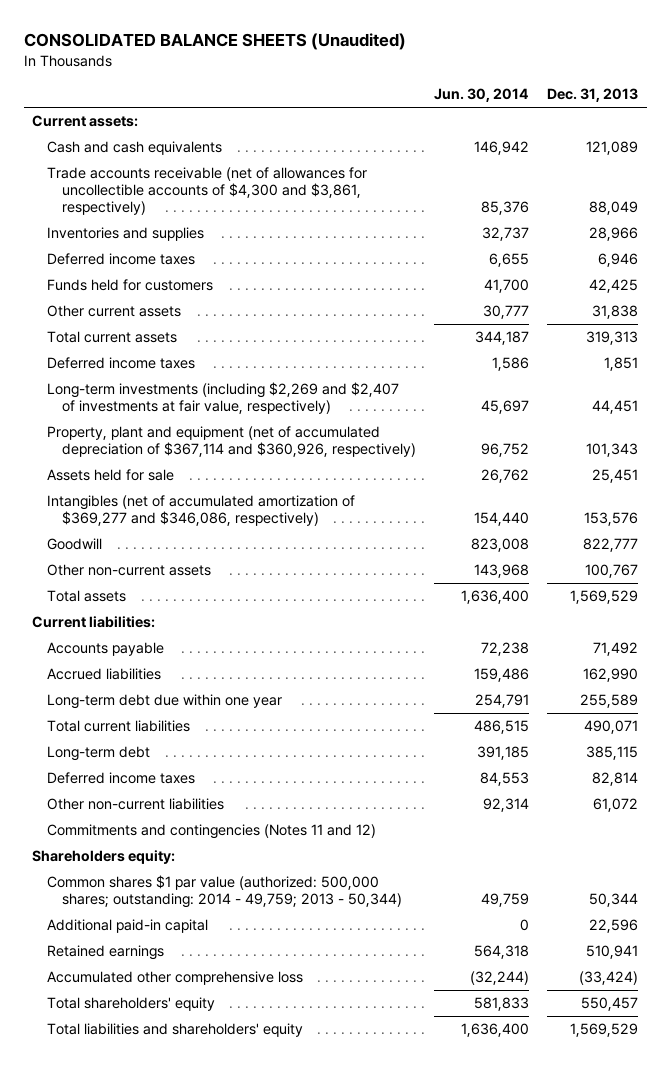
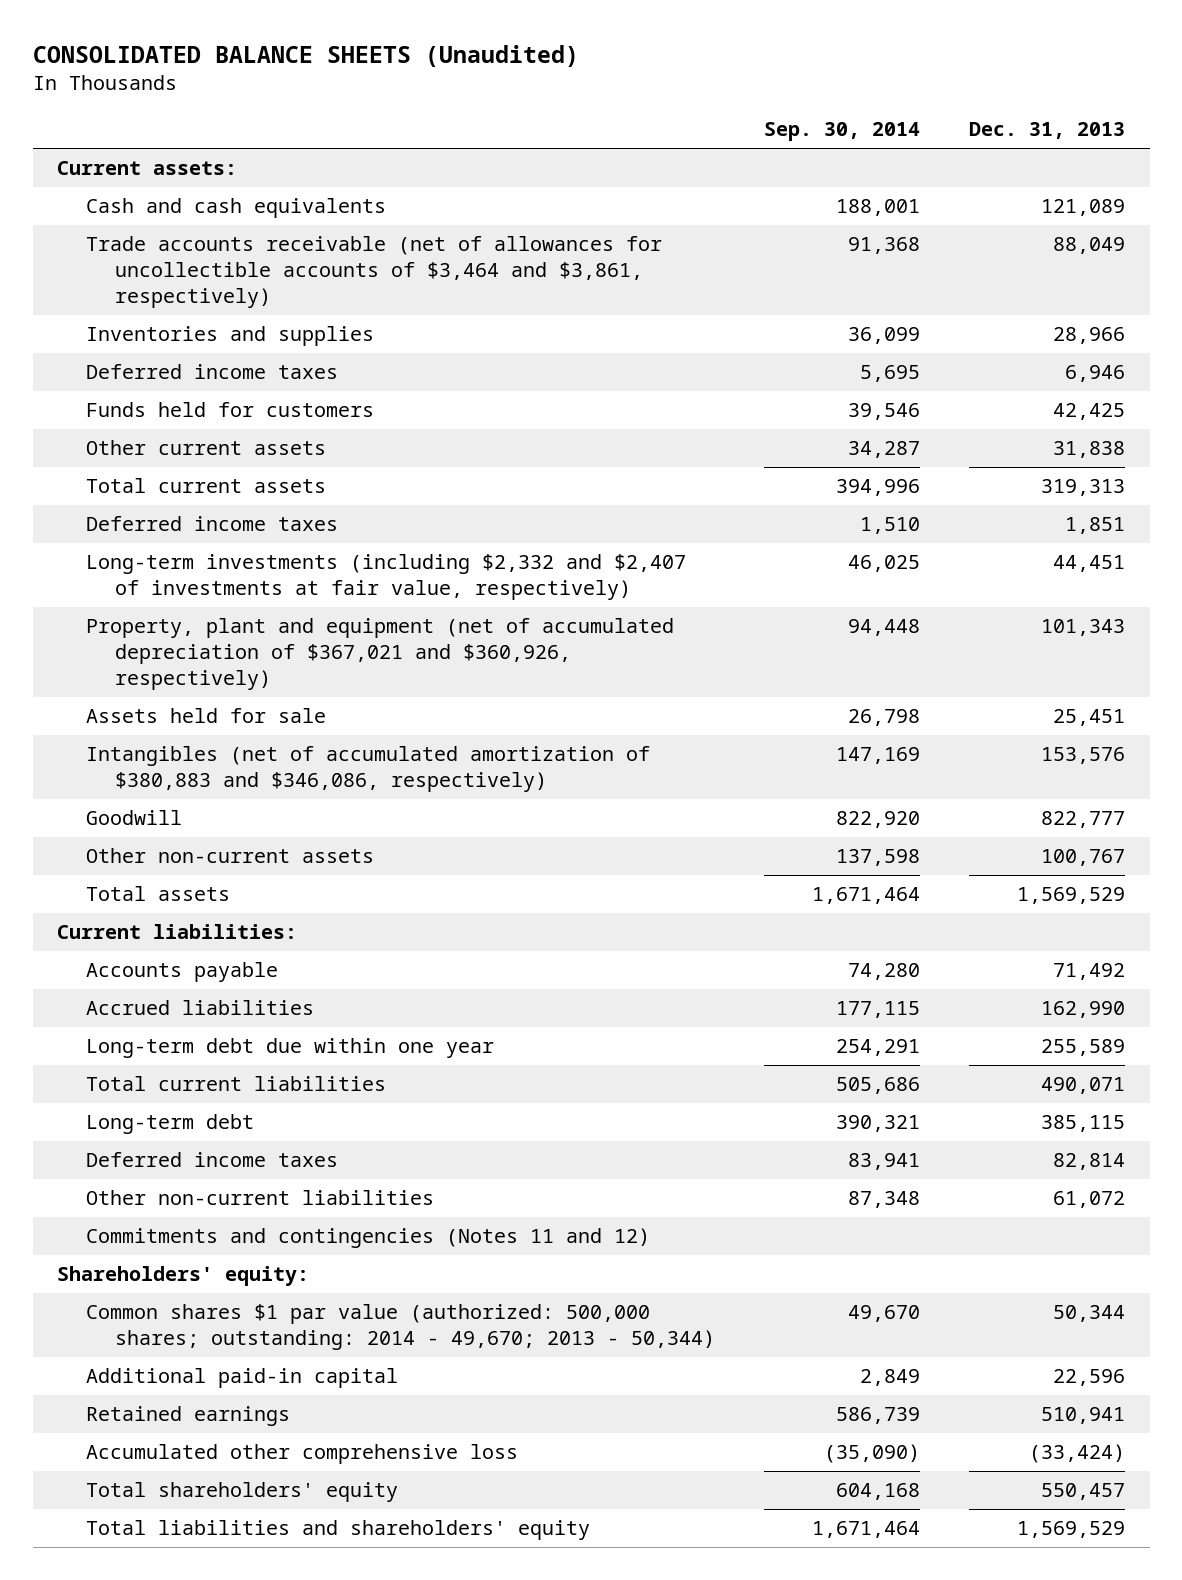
- | Jun. 30, 2014 | Dec. 31, 2013
+ | Sep. 30, 2014 | Dec. 31, 2013
- Trade accounts receivable (net of allowances for uncollectible accounts of $4,300 and $3,861, respectively) | 85,376 | 88,049
+ Trade accounts receivable (net of allowances for uncollectible accounts of $3,464 and $3,861, respectively) | 91,368 | 88,049
- Long-term investments (including $2,269 and $2,407 of investments at fair value, respectively) | 45,697 | 44,451
- Property, plant and equipment (net of accumulated depreciation of $367,114 and $360,926, respectively) | 96,752 | 101,343
+ Long-term investments (including $2,332 and $2,407 of investments at fair value, respectively) | 46,025 | 44,451
+ Property, plant and equipment (net of accumulated depreciation of $367,021 and $360,926, respectively) | 94,448 | 101,343
- Intangibles (net of accumulated amortization of $369,277 and $346,086, respectively) | 154,440 | 153,576
+ Intangibles (net of accumulated amortization of $380,883 and $346,086, respectively) | 147,169 | 153,576
- Shareholders equity:
- Common shares $1 par value (authorized: 500,000 shares; outstanding: 2014 - 49,759; 2013 - 50,344) | 49,759 | 50,344
+ Shareholders' equity:
+ Common shares $1 par value (authorized: 500,000 shares; outstanding: 2014 - 49,670; 2013 - 50,344) | 49,670 | 50,344

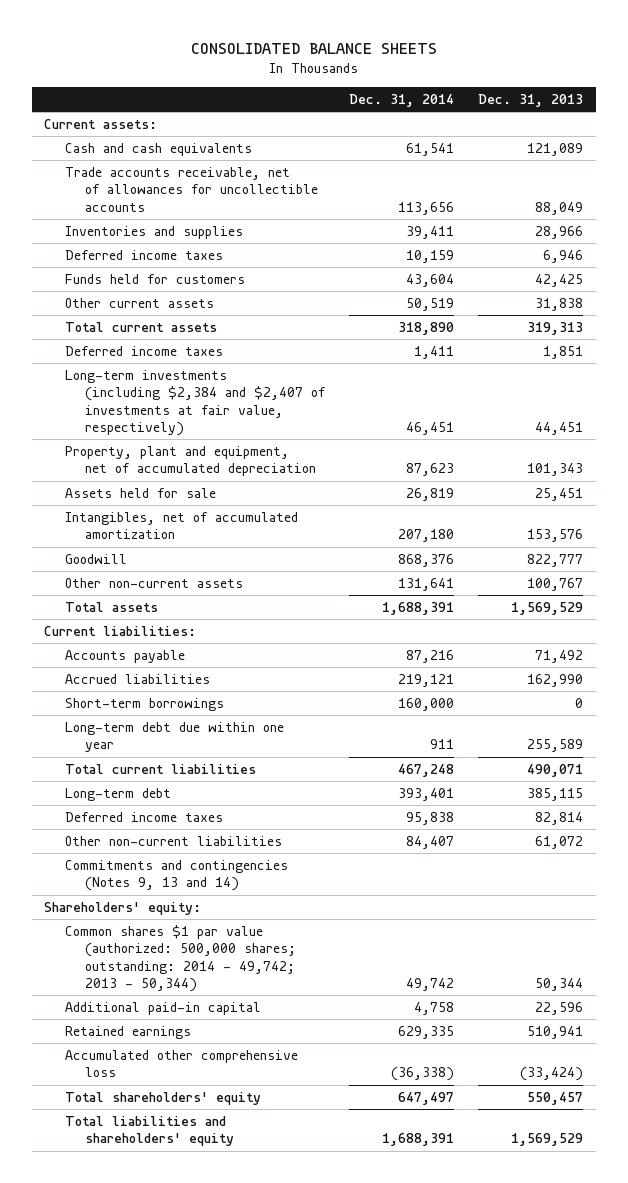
- CONSOLIDATED BALANCE SHEETS (Unaudited)
+ CONSOLIDATED BALANCE SHEETS
- | Sep. 30, 2014 | Dec. 31, 2013
+ | Dec. 31, 2014 | Dec. 31, 2013
- Trade accounts receivable (net of allowances for uncollectible accounts of $3,464 and $3,861, respectively) | 91,368 | 88,049
+ Trade accounts receivable, net of allowances for uncollectible accounts | 113,656 | 88,049
- Long-term investments (including $2,332 and $2,407 of investments at fair value, respectively) | 46,025 | 44,451
- Property, plant and equipment (net of accumulated depreciation of $367,021 and $360,926, respectively) | 94,448 | 101,343
+ Long-term investments (including $2,384 and $2,407 of investments at fair value, respectively) | 46,451 | 44,451
+ Property, plant and equipment, net of accumulated depreciation | 87,623 | 101,343
- Intangibles (net of accumulated amortization of $380,883 and $346,086, respectively) | 147,169 | 153,576
+ Intangibles, net of accumulated amortization | 207,180 | 153,576
+ Short-term borrowings | 160,000 | 0
- Commitments and contingencies (Notes 11 and 12)
+ Commitments and contingencies (Notes 9, 13 and 14)
- Common shares $1 par value (authorized: 500,000 shares; outstanding: 2014 - 49,670; 2013 - 50,344) | 49,670 | 50,344
+ Common shares $1 par value (authorized: 500,000 shares; outstanding: 2014 - 49,742; 2013 - 50,344) | 49,742 | 50,344

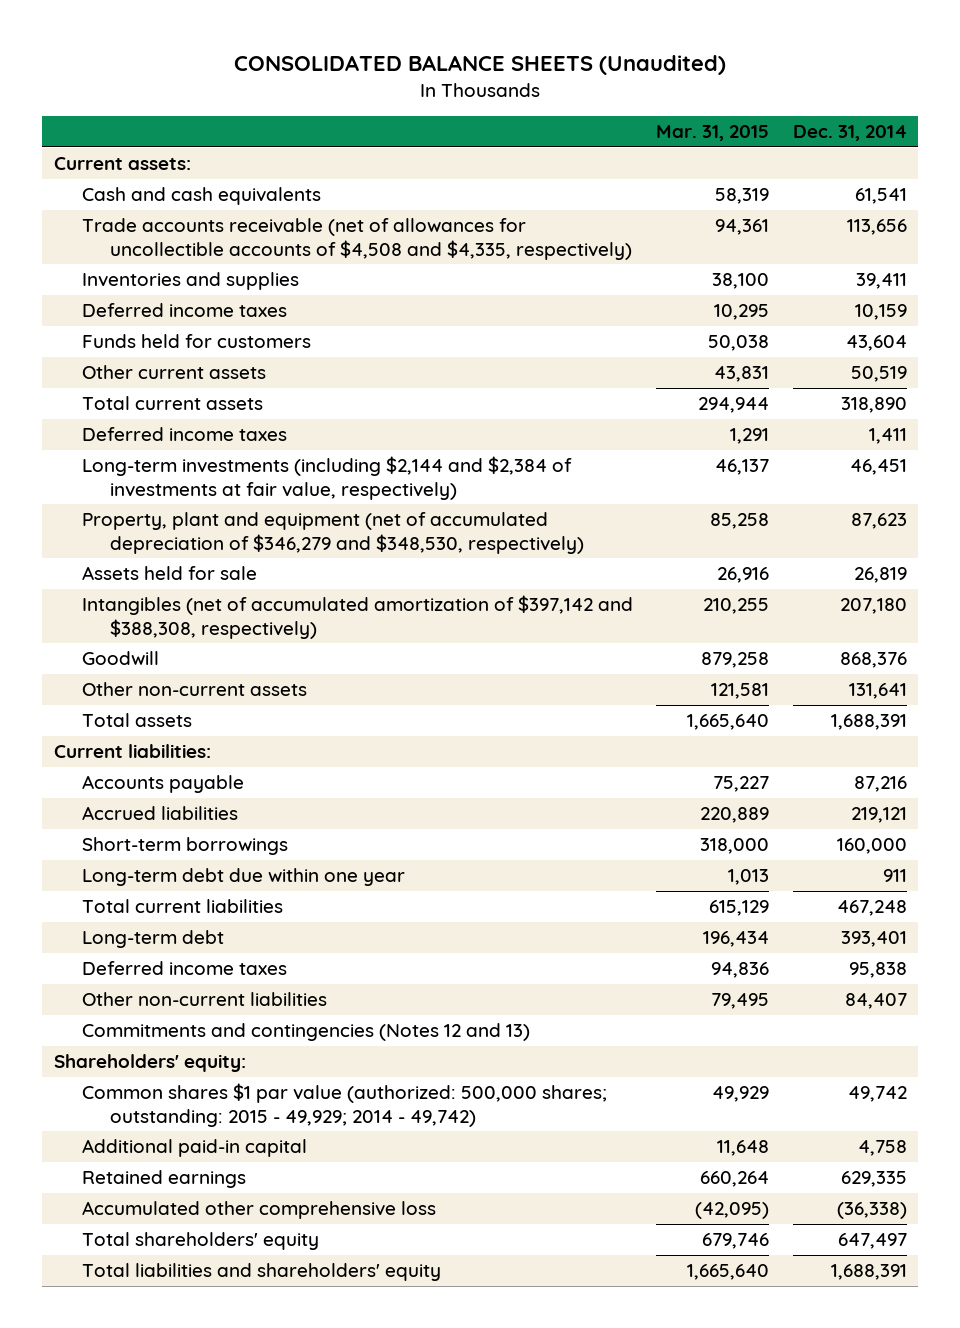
- CONSOLIDATED BALANCE SHEETS
+ CONSOLIDATED BALANCE SHEETS (Unaudited)
- | Dec. 31, 2014 | Dec. 31, 2013
+ | Mar. 31, 2015 | Dec. 31, 2014
- Trade accounts receivable, net of allowances for uncollectible accounts | 113,656 | 88,049
+ Trade accounts receivable (net of allowances for uncollectible accounts of $4,508 and $4,335, respectively) | 94,361 | 113,656
- Long-term investments (including $2,384 and $2,407 of investments at fair value, respectively) | 46,451 | 44,451
- Property, plant and equipment, net of accumulated depreciation | 87,623 | 101,343
+ Long-term investments (including $2,144 and $2,384 of investments at fair value, respectively) | 46,137 | 46,451
+ Property, plant and equipment (net of accumulated depreciation of $346,279 and $348,530, respectively) | 85,258 | 87,623
- Intangibles, net of accumulated amortization | 207,180 | 153,576
+ Intangibles (net of accumulated amortization of $397,142 and $388,308, respectively) | 210,255 | 207,180
- Commitments and contingencies (Notes 9, 13 and 14)
+ Commitments and contingencies (Notes 12 and 13)
- Common shares $1 par value (authorized: 500,000 shares; outstanding: 2014 - 49,742; 2013 - 50,344) | 49,742 | 50,344
+ Common shares $1 par value (authorized: 500,000 shares; outstanding: 2015 - 49,929; 2014 - 49,742) | 49,929 | 49,742

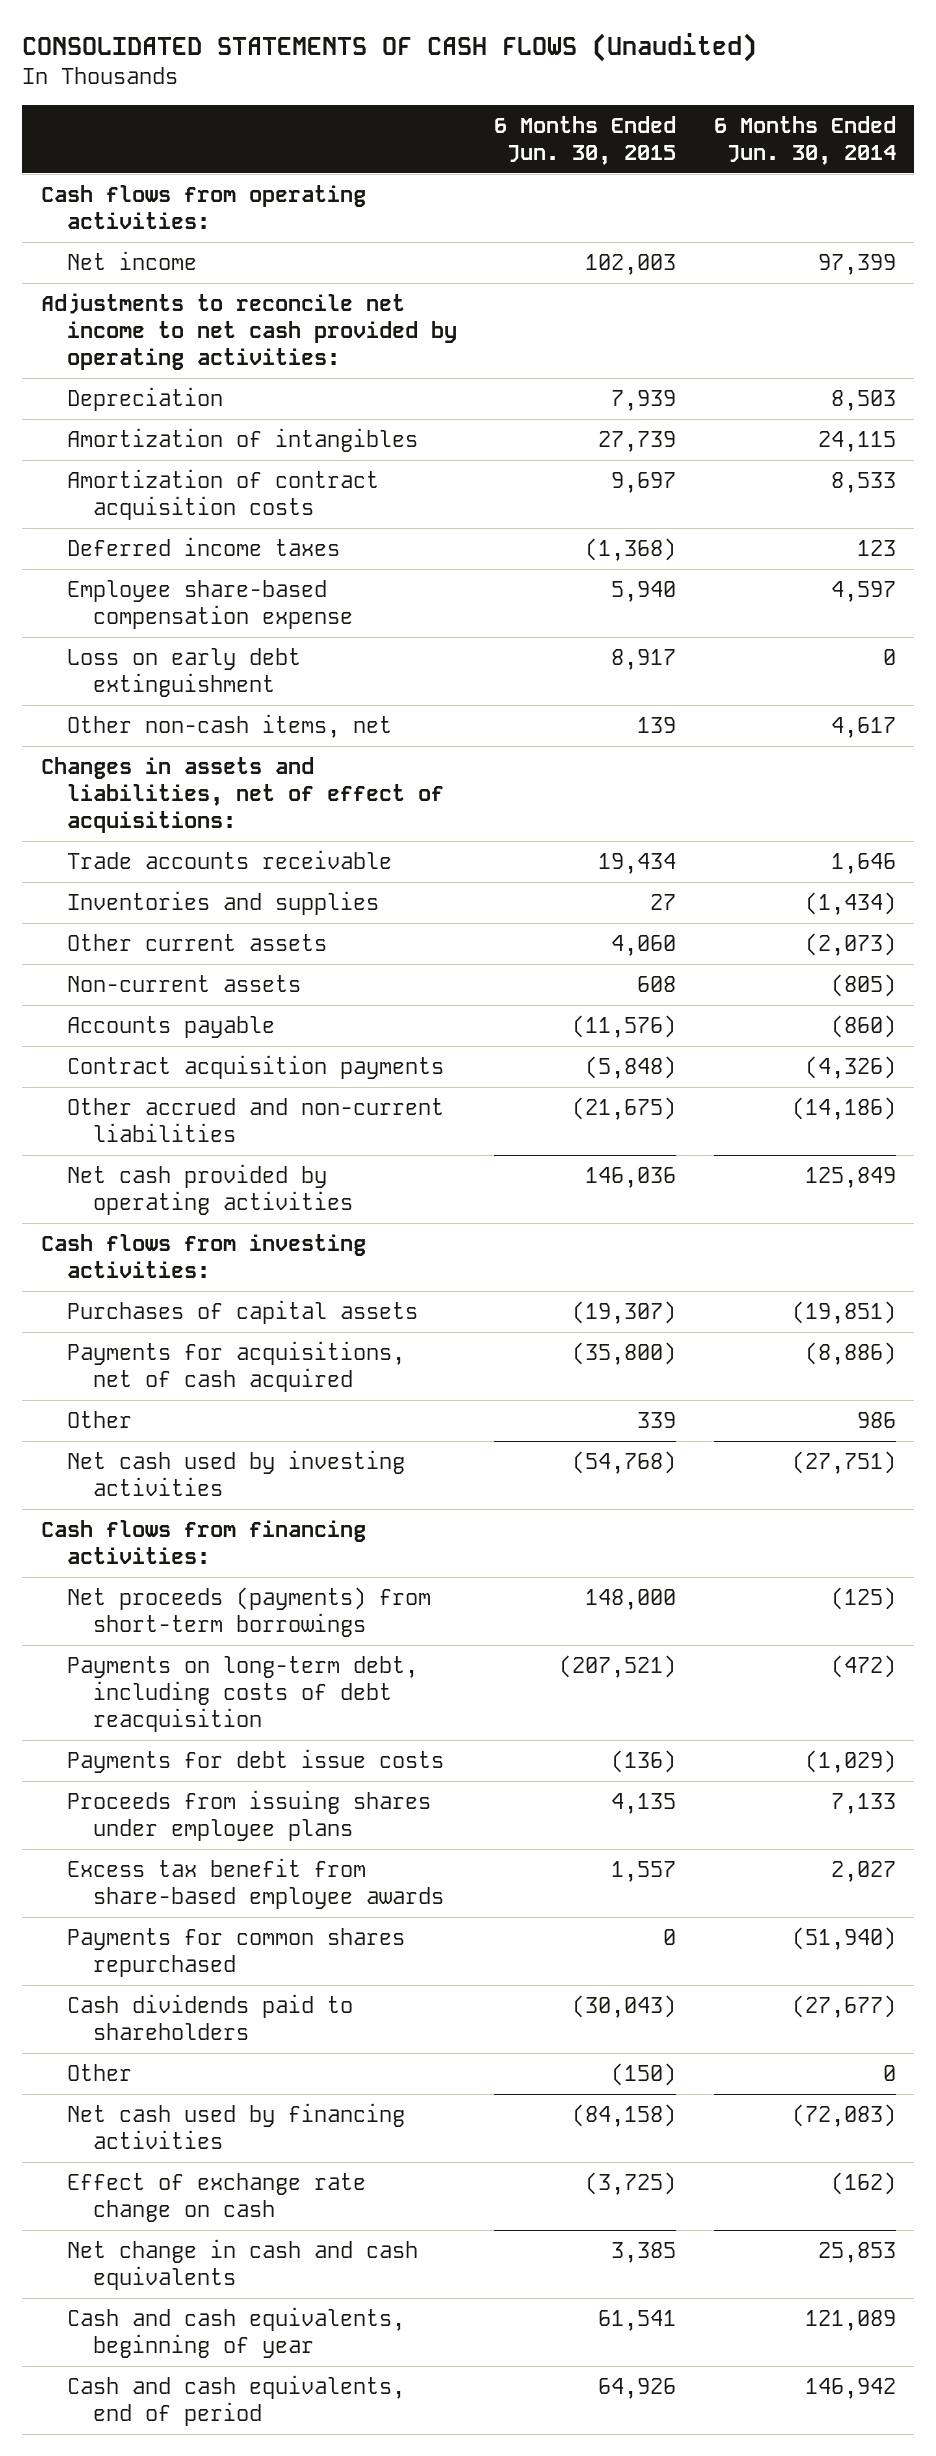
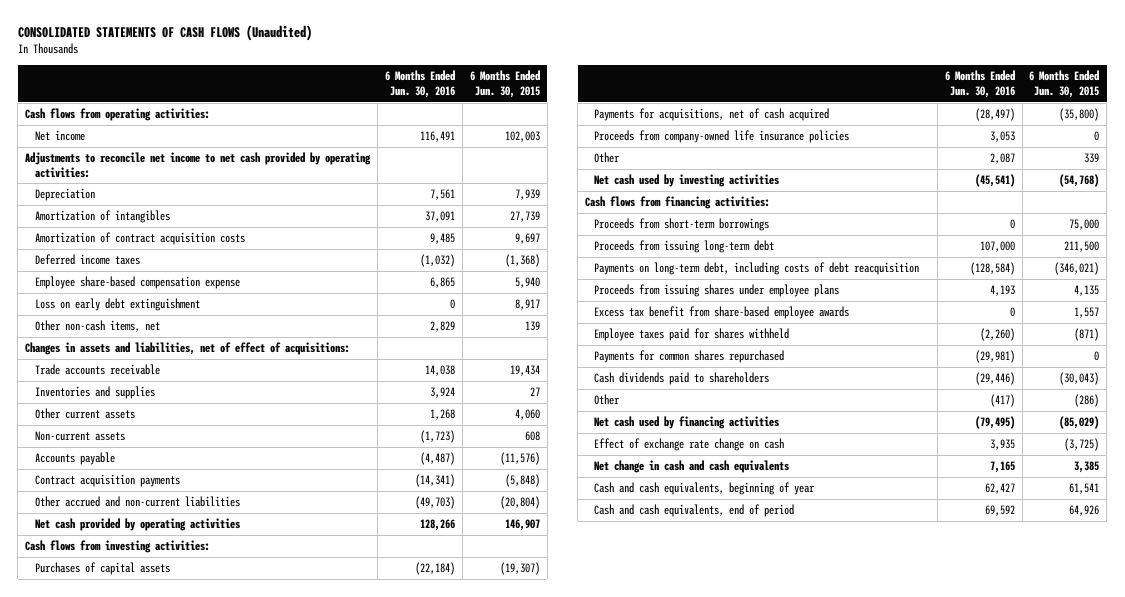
- | 6 Months Ended Jun. 30, 2015 | 6 Months Ended Jun. 30, 2014
+ | 6 Months Ended Jun. 30, 2016 | 6 Months Ended Jun. 30, 2015
- Other accrued and non-current liabilities | (21,675) | (14,186)
- Net cash provided by operating activities | 146,036 | 125,849
+ Other accrued and non-current liabilities | (49,703) | (20,804)
+ Net cash provided by operating activities | 128,266 | 146,907
+ Proceeds from company-owned life insurance policies | 3,053 | 0
- Net proceeds (payments) from short-term borrowings | 148,000 | (125)
- Payments on long-term debt, including costs of debt reacquisition | (207,521) | (472)
- Payments for debt issue costs | (136) | (1,029)
+ Proceeds from short-term borrowings | 0 | 75,000
+ Proceeds from issuing long-term debt | 107,000 | 211,500
+ Payments on long-term debt, including costs of debt reacquisition | (128,584) | (346,021)
+ Employee taxes paid for shares withheld | (2,260) | (871)
- Other | (150) | 0
- Net cash used by financing activities | (84,158) | (72,083)
+ Other | (417) | (286)
+ Net cash used by financing activities | (79,495) | (85,029)

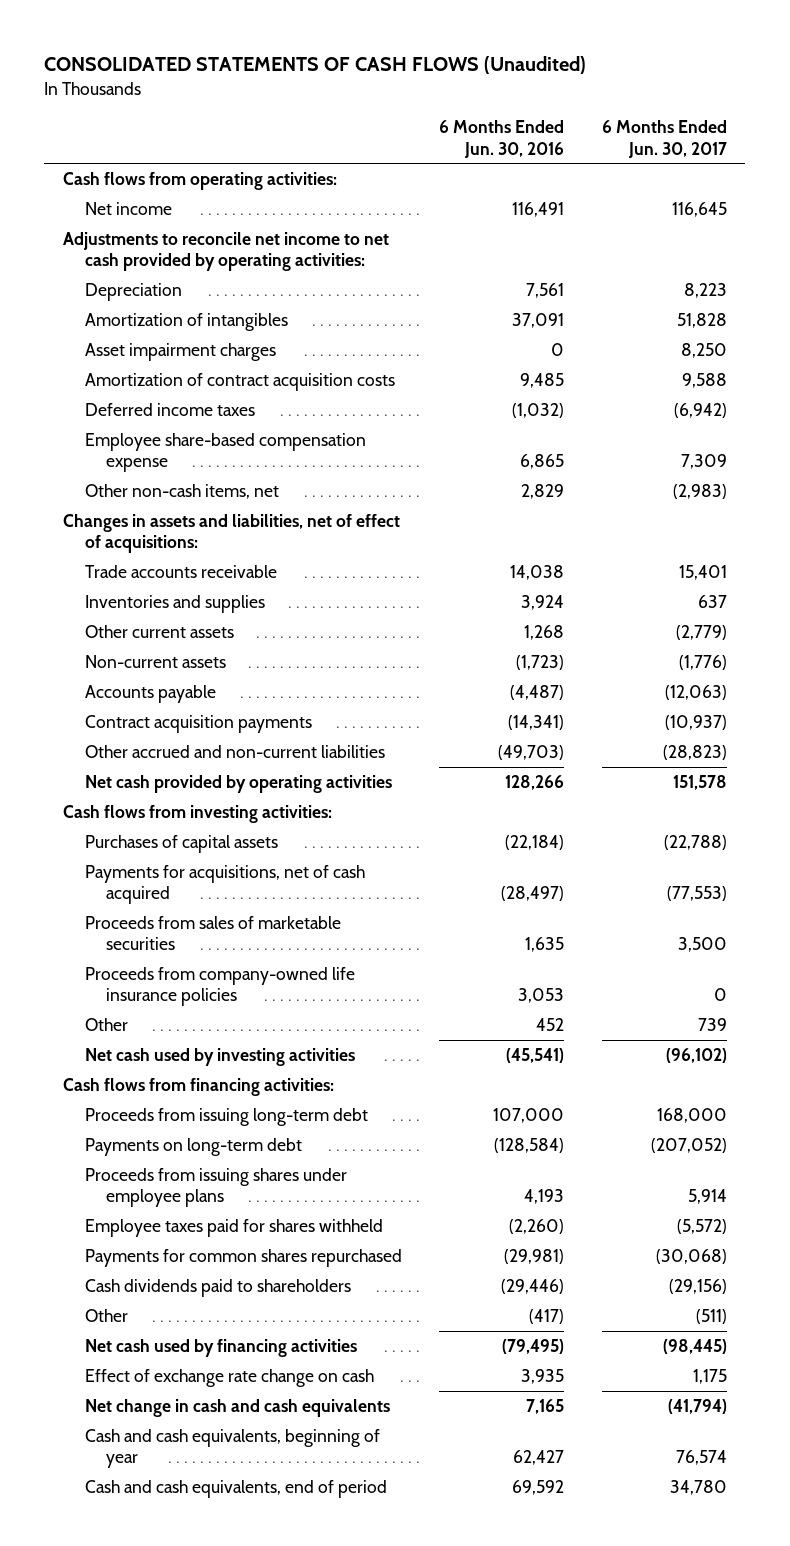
- | 6 Months Ended Jun. 30, 2016 | 6 Months Ended Jun. 30, 2015
+ | 6 Months Ended Jun. 30, 2016 | 6 Months Ended Jun. 30, 2017
+ Asset impairment charges | 0 | 8,250
- Loss on early debt extinguishment | 0 | 8,917
+ Proceeds from sales of marketable securities | 1,635 | 3,500
- Other | 2,087 | 339
+ Other | 452 | 739
- Proceeds from short-term borrowings | 0 | 75,000
- Payments on long-term debt, including costs of debt reacquisition | (128,584) | (346,021)
+ Payments on long-term debt | (128,584) | (207,052)
- Excess tax benefit from share-based employee awards | 0 | 1,557

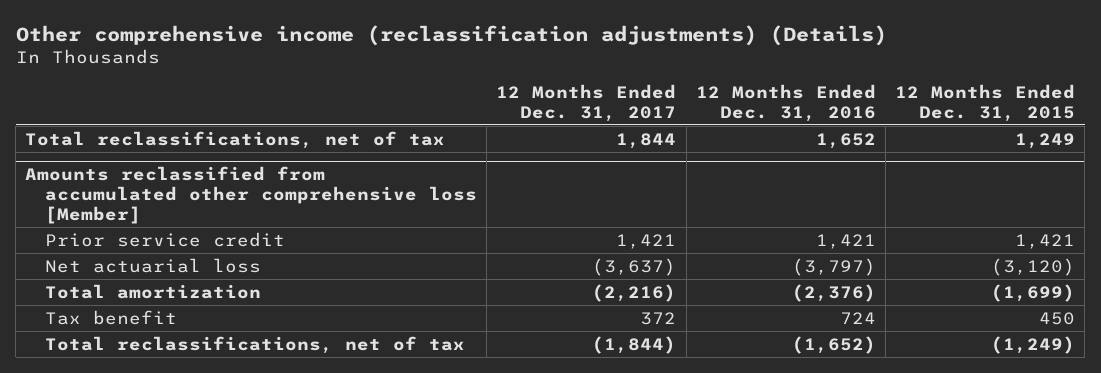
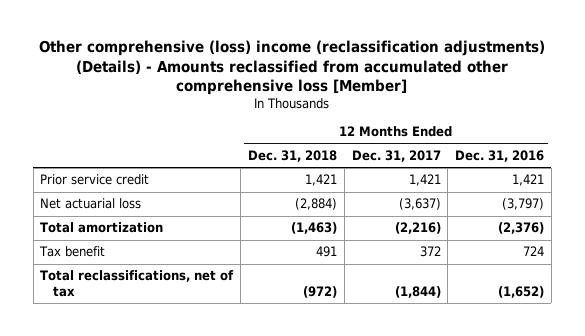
- Other comprehensive income (reclassification adjustments) (Details)
+ Other comprehensive (loss) income (reclassification adjustments) (Details) - Amounts reclassified from accumulated other comprehensive loss [Member]
- | 12 Months Ended Dec. 31, 2017 | 12 Months Ended Dec. 31, 2016 | 12 Months Ended Dec. 31, 2015
+ | 12 Months Ended Dec. 31, 2018 | 12 Months Ended Dec. 31, 2017 | 12 Months Ended Dec. 31, 2016
- Total reclassifications, net of tax | 1,844 | 1,652 | 1,249
- Amounts reclassified from accumulated other comprehensive loss [Member]

